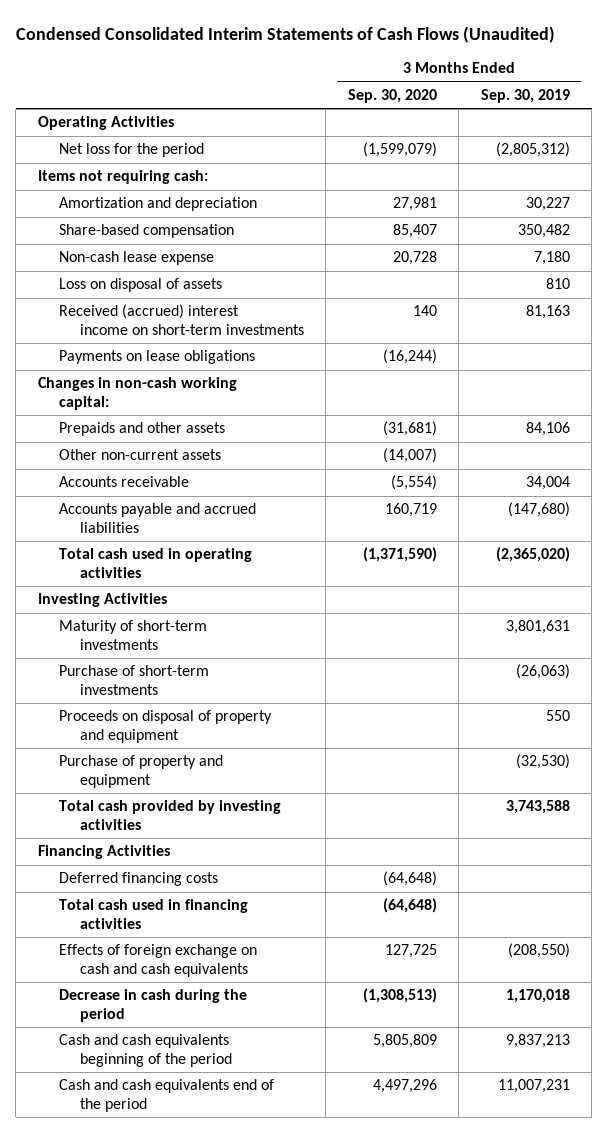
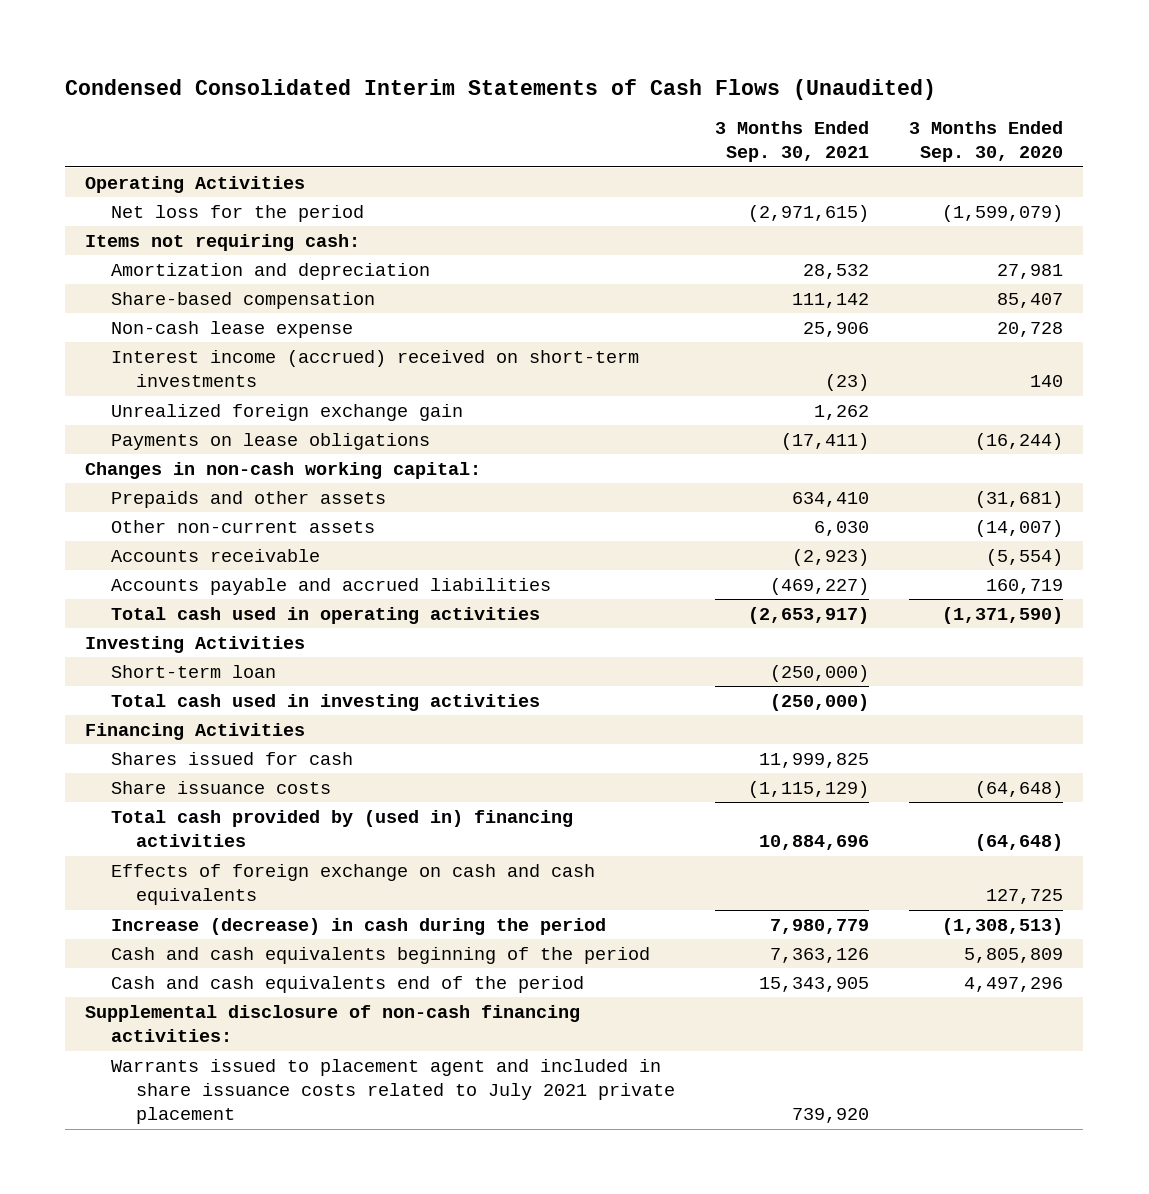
- | 3 Months Ended Sep. 30, 2020 | 3 Months Ended Sep. 30, 2019
+ | 3 Months Ended Sep. 30, 2021 | 3 Months Ended Sep. 30, 2020
- Loss on disposal of assets | | 810
- Received (accrued) interest income on short-term investments | 140 | 81,163
+ Interest income (accrued) received on short-term investments | (23) | 140
+ Unrealized foreign exchange gain | 1,262 |
- Maturity of short-term investments | | 3,801,631
- Purchase of short-term investments | | (26,063)
- Proceeds on disposal of property and equipment | | 550
- Purchase of property and equipment | | (32,530)
- Total cash provided by investing activities | | 3,743,588
+ Short-term loan | (250,000) |
+ Total cash used in investing activities | (250,000) |
- Deferred financing costs | (64,648) |
- Total cash used in financing activities | (64,648) |
+ Shares issued for cash | 11,999,825 |
+ Share issuance costs | (1,115,129) | (64,648)
+ Total cash provided by (used in) financing activities | 10,884,696 | (64,648)
- Decrease in cash during the period | (1,308,513) | 1,170,018
+ Increase (decrease) in cash during the period | 7,980,779 | (1,308,513)
+ Supplemental disclosure of non-cash financing activities:
+ Warrants issued to placement agent and included in share issuance costs related to July 2021 private placement | 739,920 |

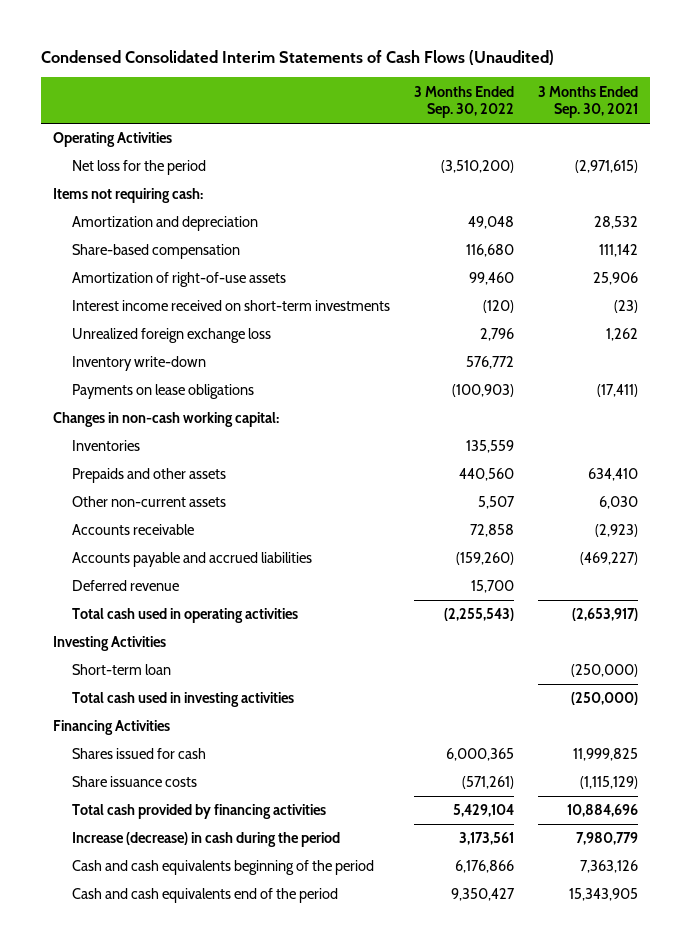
- | 3 Months Ended Sep. 30, 2021 | 3 Months Ended Sep. 30, 2020
+ | 3 Months Ended Sep. 30, 2022 | 3 Months Ended Sep. 30, 2021
- Non-cash lease expense | 25,906 | 20,728
- Interest income (accrued) received on short-term investments | (23) | 140
- Unrealized foreign exchange gain | 1,262 |
+ Amortization of right-of-use assets | 99,460 | 25,906
+ Interest income received on short-term investments | (120) | (23)
+ Unrealized foreign exchange loss | 2,796 | 1,262
+ Inventory write-down | 576,772 |
+ Inventories | 135,559 |
+ Deferred revenue | 15,700 |
- Total cash provided by (used in) financing activities | 10,884,696 | (64,648)
- Effects of foreign exchange on cash and cash equivalents | | 127,725
+ Total cash provided by financing activities | 5,429,104 | 10,884,696
- Supplemental disclosure of non-cash financing activities:
- Warrants issued to placement agent and included in share issuance costs related to July 2021 private placement | 739,920 |

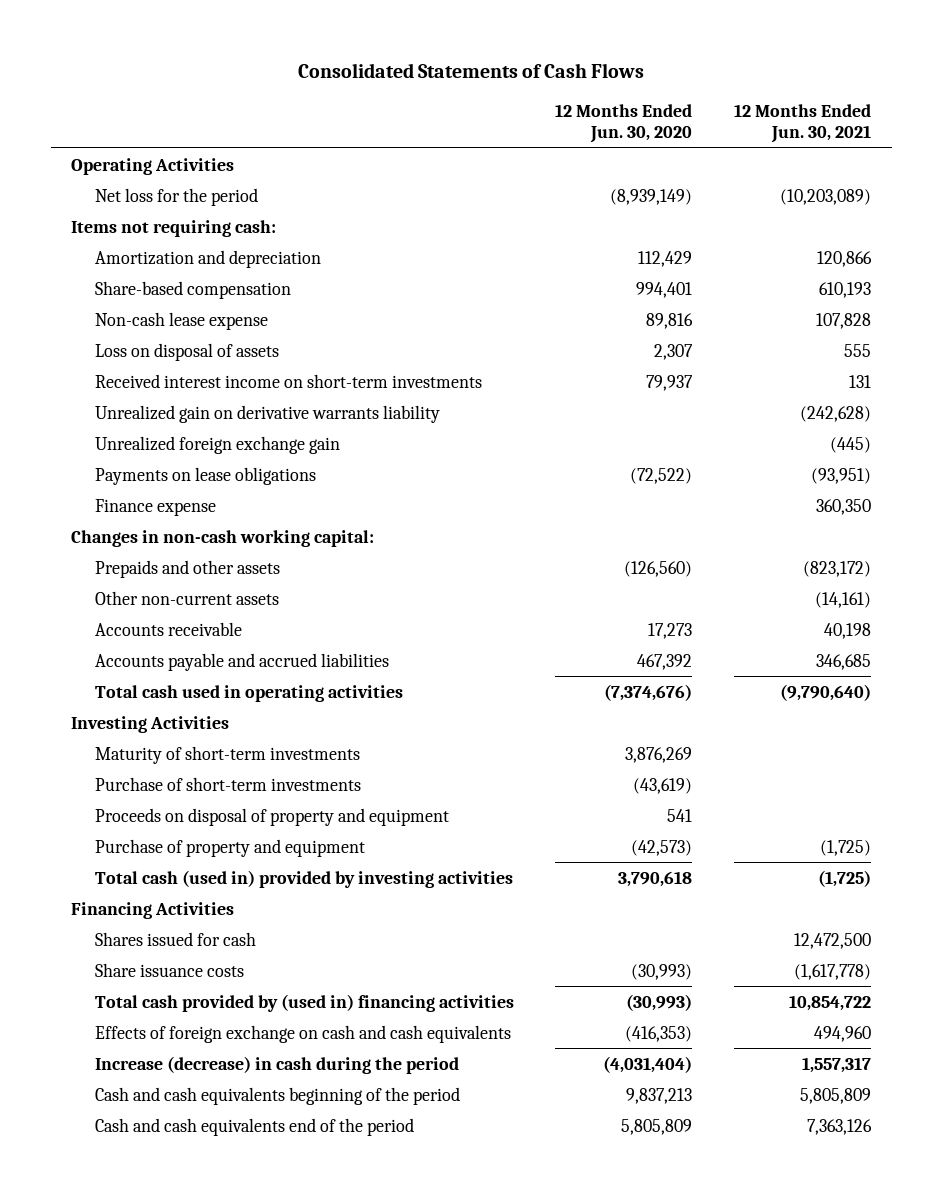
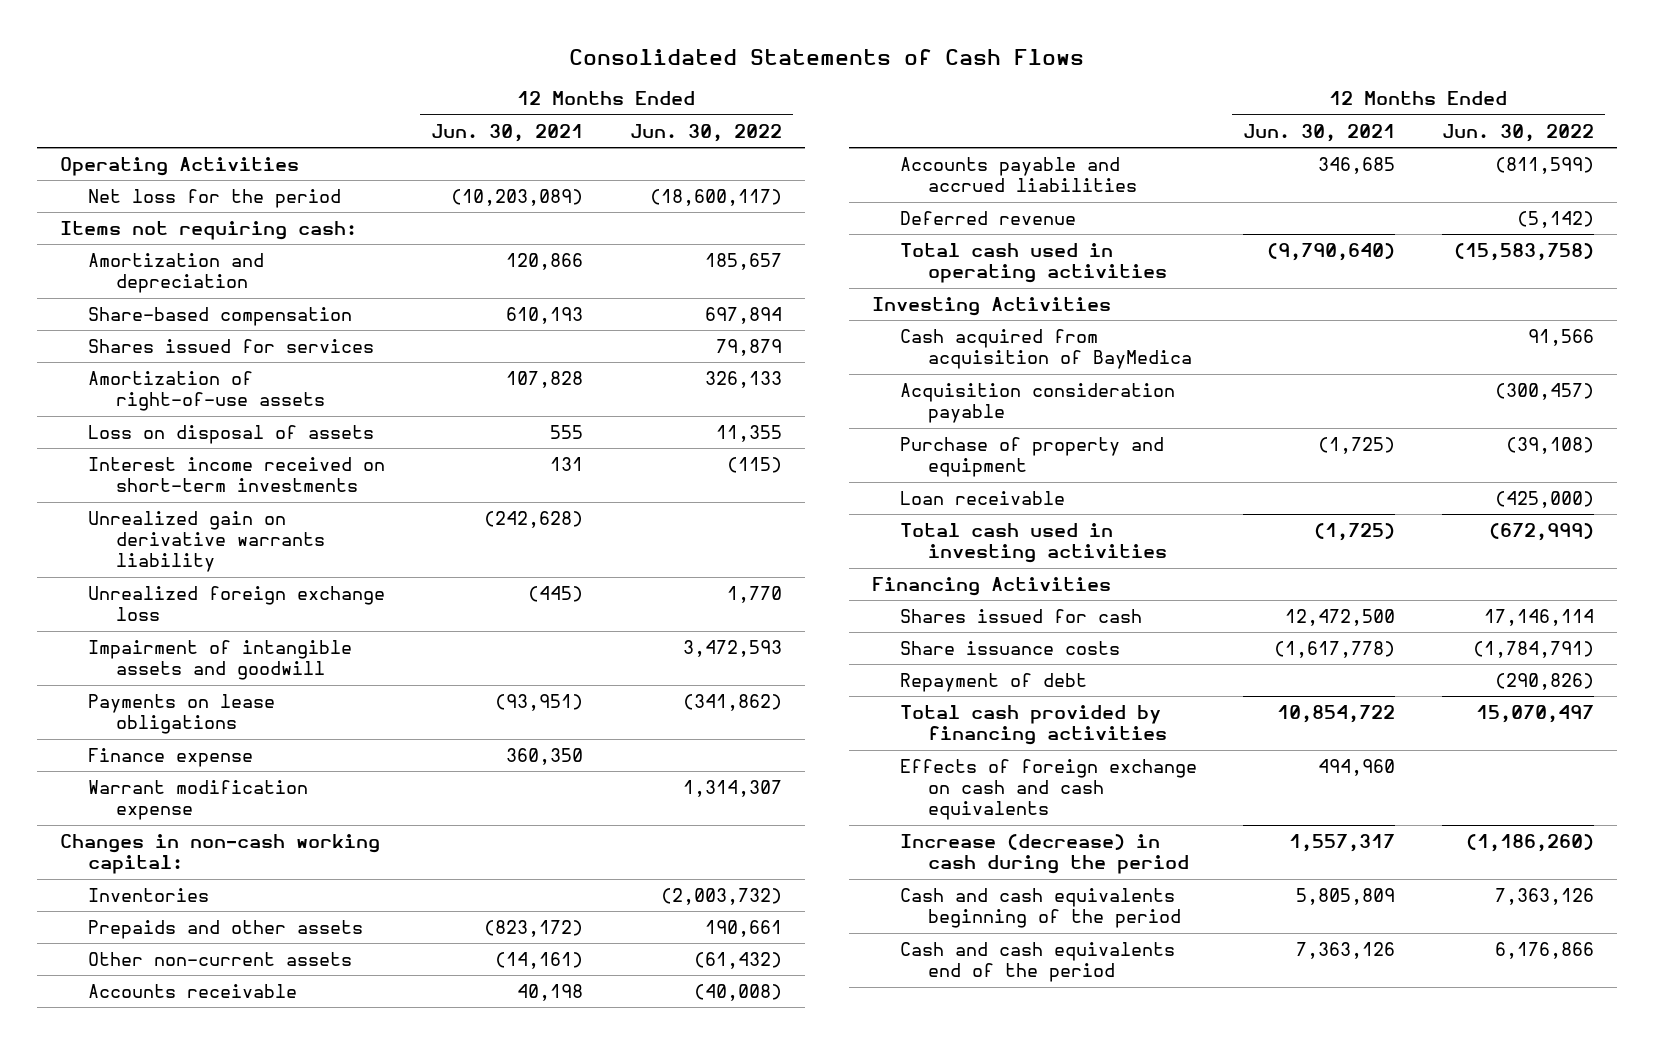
- | 12 Months Ended Jun. 30, 2020 | 12 Months Ended Jun. 30, 2021
+ | 12 Months Ended Jun. 30, 2021 | 12 Months Ended Jun. 30, 2022
- Non-cash lease expense | 89,816 | 107,828
+ Shares issued for services | | 79,879
+ Amortization of right-of-use assets | 107,828 | 326,133
- Received interest income on short-term investments | 79,937 | 131
+ Interest income received on short-term investments | 131 | (115)
- Unrealized foreign exchange gain | | (445)
+ Unrealized foreign exchange loss | (445) | 1,770
+ Impairment of intangible assets and goodwill | | 3,472,593
+ Warrant modification expense | | 1,314,307
+ Inventories | | (2,003,732)
+ Deferred revenue | | (5,142)
- Maturity of short-term investments | 3,876,269 |
- Purchase of short-term investments | (43,619) |
- Proceeds on disposal of property and equipment | 541 |
+ Cash acquired from acquisition of BayMedica | | 91,566
+ Acquisition consideration payable | | (300,457)
- Total cash (used in) provided by investing activities | 3,790,618 | (1,725)
+ Loan receivable | | (425,000)
+ Total cash used in investing activities | (1,725) | (672,999)
- Total cash provided by (used in) financing activities | (30,993) | 10,854,722
+ Repayment of debt | | (290,826)
+ Total cash provided by financing activities | 10,854,722 | 15,070,497

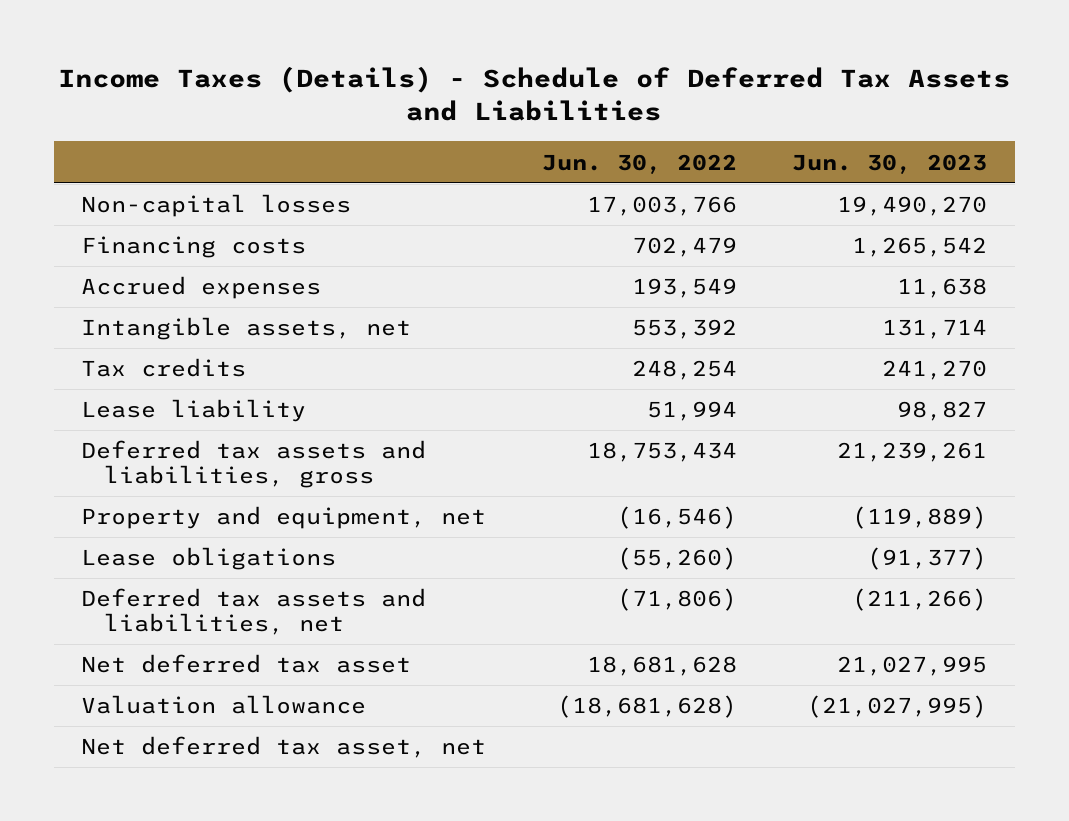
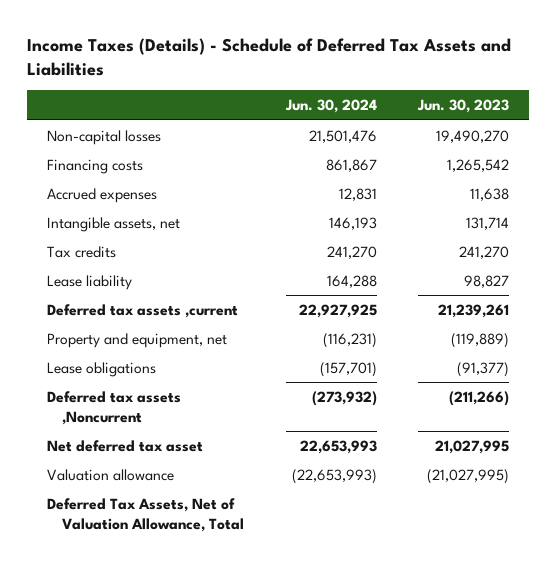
- | Jun. 30, 2022 | Jun. 30, 2023
+ | Jun. 30, 2024 | Jun. 30, 2023
- Deferred tax assets and liabilities, gross | 18,753,434 | 21,239,261
+ Deferred tax assets ,current | 22,927,925 | 21,239,261
- Deferred tax assets and liabilities, net | (71,806) | (211,266)
+ Deferred tax assets ,Noncurrent | (273,932) | (211,266)
- Net deferred tax asset, net
+ Deferred Tax Assets, Net of Valuation Allowance, Total

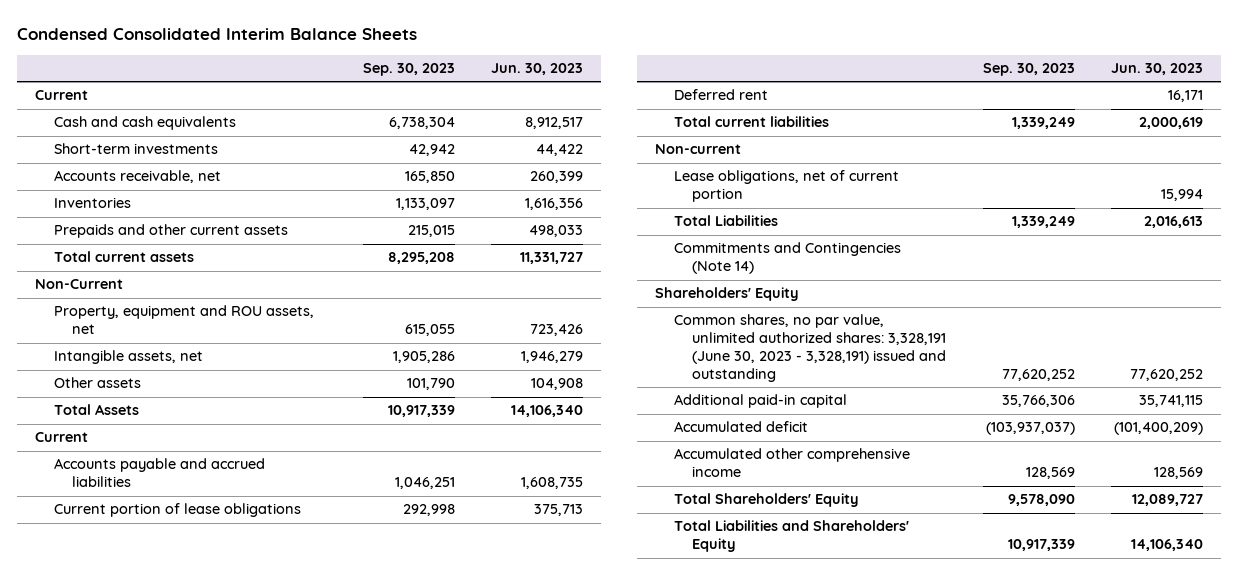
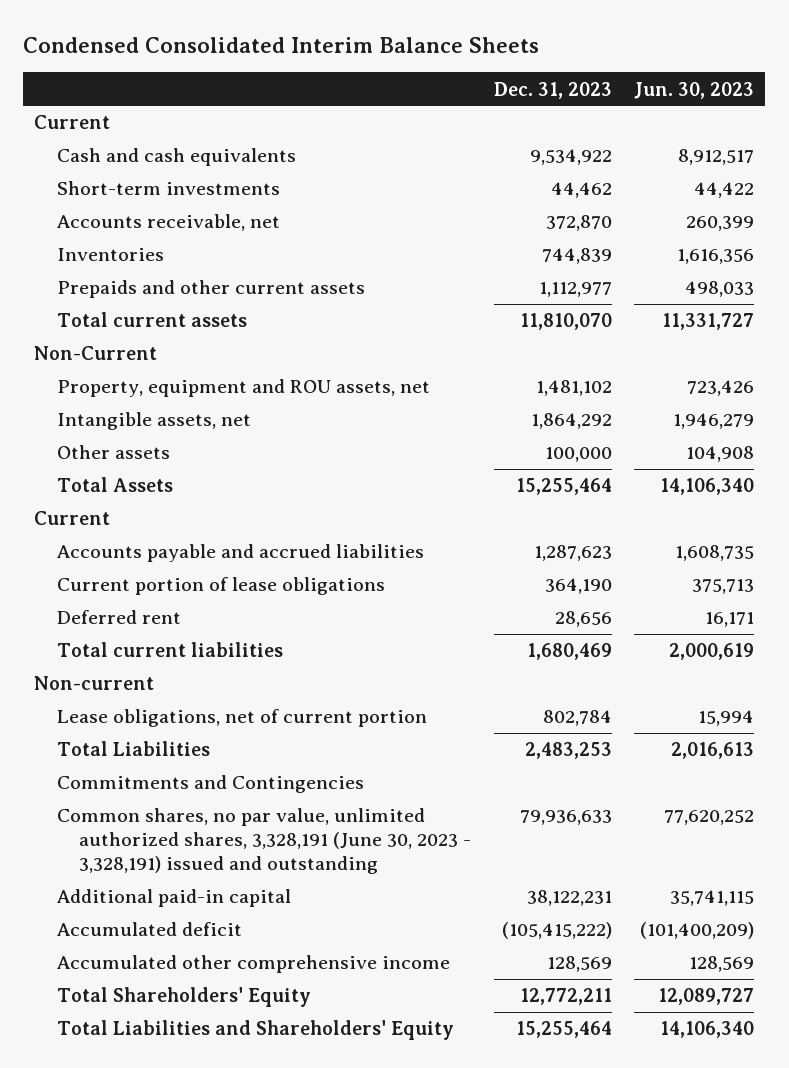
- | Sep. 30, 2023 | Jun. 30, 2023
+ | Dec. 31, 2023 | Jun. 30, 2023
- Commitments and Contingencies (Note 14)
- Shareholders' Equity
- Common shares, no par value, unlimited authorized shares: 3,328,191 (June 30, 2023 - 3,328,191) issued and outstanding | 77,620,252 | 77,620,252
+ Commitments and Contingencies
+ Common shares, no par value, unlimited authorized shares, 3,328,191 (June 30, 2023 - 3,328,191) issued and outstanding | 79,936,633 | 77,620,252

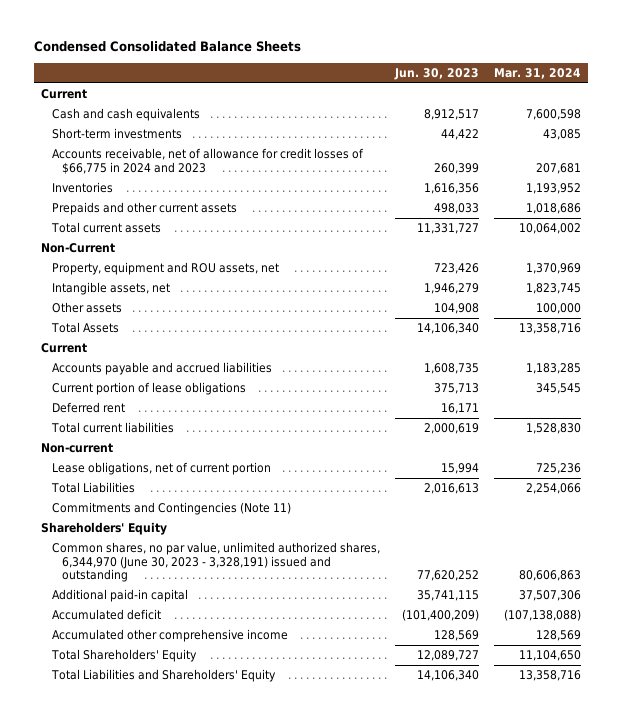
- Condensed Consolidated Interim Balance Sheets
+ Condensed Consolidated Balance Sheets
- | Dec. 31, 2023 | Jun. 30, 2023
+ | Jun. 30, 2023 | Mar. 31, 2024
- Accounts receivable, net | 372,870 | 260,399
+ Accounts receivable, net of allowance for credit losses of $66,775 in 2024 and 2023 | 260,399 | 207,681
- Commitments and Contingencies
- Common shares, no par value, unlimited authorized shares, 3,328,191 (June 30, 2023 - 3,328,191) issued and outstanding | 79,936,633 | 77,620,252
+ Commitments and Contingencies (Note 11)
+ Shareholders' Equity
+ Common shares, no par value, unlimited authorized shares, 6,344,970 (June 30, 2023 - 3,328,191) issued and outstanding | 77,620,252 | 80,606,863

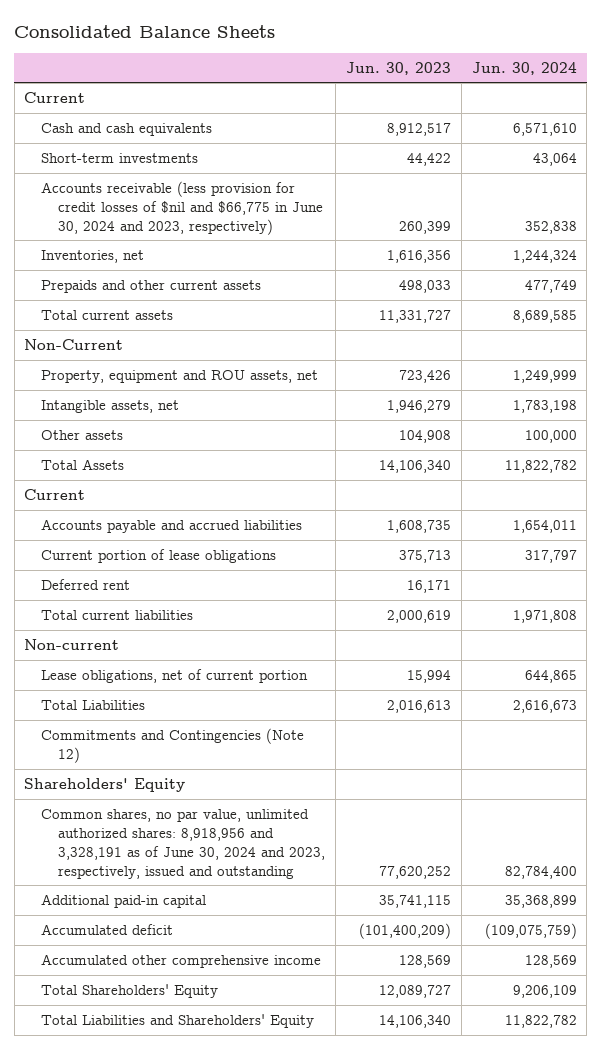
- Condensed Consolidated Balance Sheets
+ Consolidated Balance Sheets
- | Jun. 30, 2023 | Mar. 31, 2024
+ | Jun. 30, 2023 | Jun. 30, 2024
- Accounts receivable, net of allowance for credit losses of $66,775 in 2024 and 2023 | 260,399 | 207,681
- Inventories | 1,616,356 | 1,193,952
+ Accounts receivable (less provision for credit losses of $nil and $66,775 in June 30, 2024 and 2023, respectively) | 260,399 | 352,838
+ Inventories, net | 1,616,356 | 1,244,324
- Commitments and Contingencies (Note 11)
+ Commitments and Contingencies (Note 12)
- Common shares, no par value, unlimited authorized shares, 6,344,970 (June 30, 2023 - 3,328,191) issued and outstanding | 77,620,252 | 80,606,863
+ Common shares, no par value, unlimited authorized shares: 8,918,956 and 3,328,191 as of June 30, 2024 and 2023, respectively, issued and outstanding | 77,620,252 | 82,784,400

